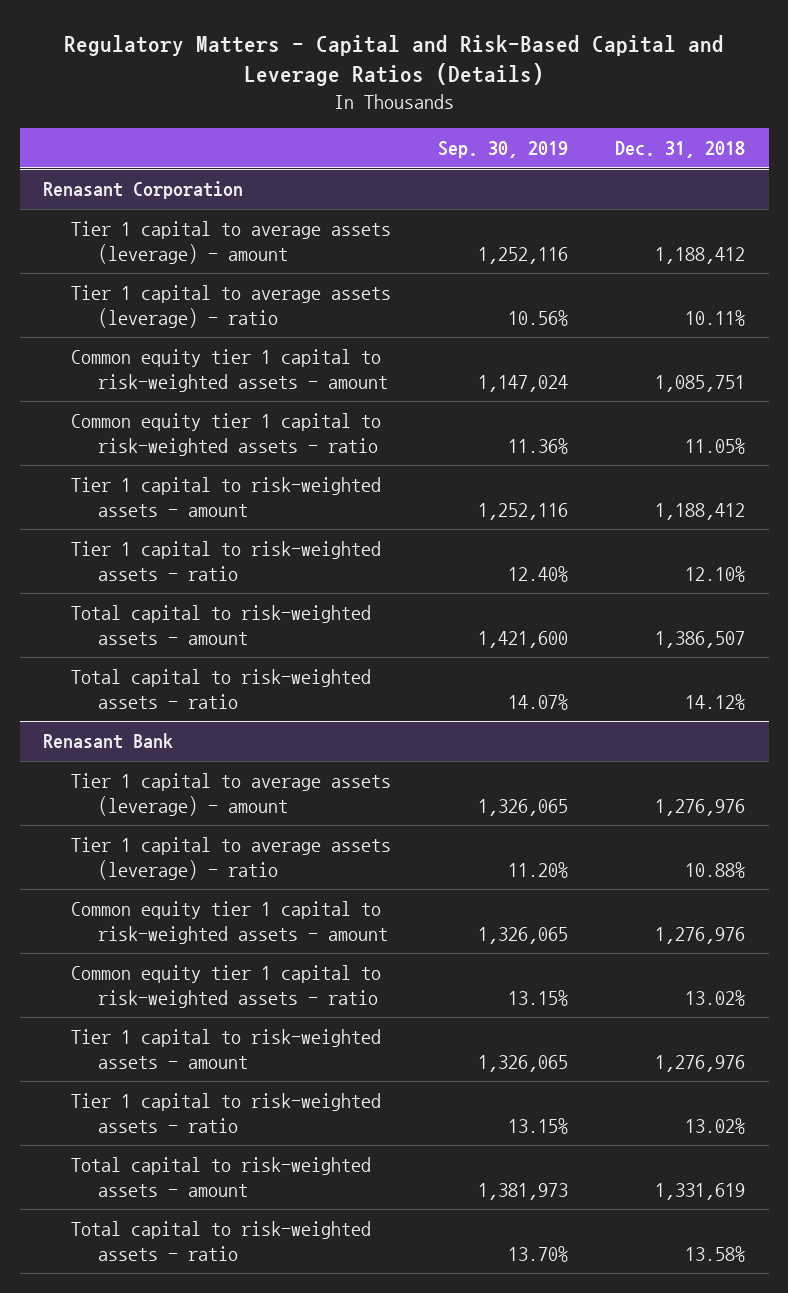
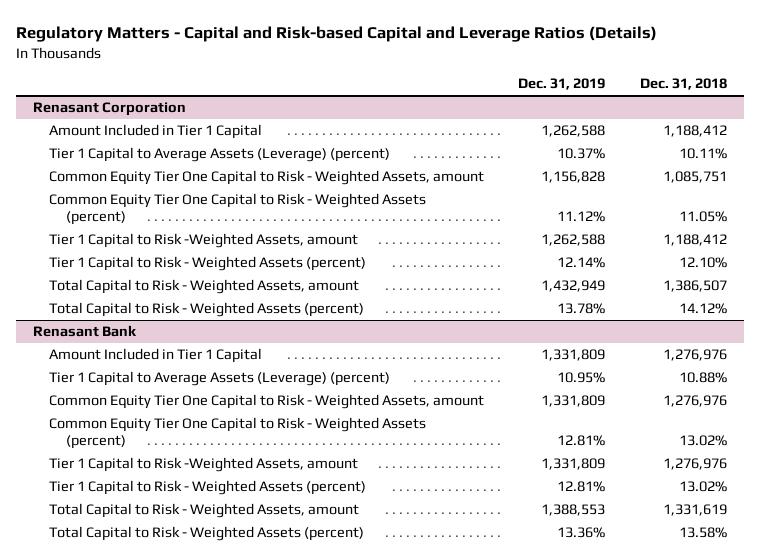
- Regulatory Matters - Capital and Risk-Based Capital and Leverage Ratios (Details)
+ Regulatory Matters - Capital and Risk-based Capital and Leverage Ratios (Details)
- | Sep. 30, 2019 | Dec. 31, 2018
+ | Dec. 31, 2019 | Dec. 31, 2018
@ Renasant Corporation
- Tier 1 capital to average assets (leverage) - amount | 1,252,116 | 1,188,412
- Tier 1 capital to average assets (leverage) - ratio | 10.56% | 10.11%
- Common equity tier 1 capital to risk-weighted assets - amount | 1,147,024 | 1,085,751
- Common equity tier 1 capital to risk-weighted assets - ratio | 11.36% | 11.05%
- Tier 1 capital to risk-weighted assets - amount | 1,252,116 | 1,188,412
- Tier 1 capital to risk-weighted assets - ratio | 12.40% | 12.10%
- Total capital to risk-weighted assets - amount | 1,421,600 | 1,386,507
- Total capital to risk-weighted assets - ratio | 14.07% | 14.12%
+ Amount Included in Tier 1 Capital | 1,262,588 | 1,188,412
+ Tier 1 Capital to Average Assets (Leverage) (percent) | 10.37% | 10.11%
+ Common Equity Tier One Capital to Risk - Weighted Assets, amount | 1,156,828 | 1,085,751
+ Common Equity Tier One Capital to Risk - Weighted Assets (percent) | 11.12% | 11.05%
+ Tier 1 Capital to Risk -Weighted Assets, amount | 1,262,588 | 1,188,412
+ Tier 1 Capital to Risk - Weighted Assets (percent) | 12.14% | 12.10%
+ Total Capital to Risk - Weighted Assets, amount | 1,432,949 | 1,386,507
+ Total Capital to Risk - Weighted Assets (percent) | 13.78% | 14.12%
@ Renasant Bank
- Tier 1 capital to average assets (leverage) - amount | 1,326,065 | 1,276,976
- Tier 1 capital to average assets (leverage) - ratio | 11.20% | 10.88%
- Common equity tier 1 capital to risk-weighted assets - amount | 1,326,065 | 1,276,976
- Common equity tier 1 capital to risk-weighted assets - ratio | 13.15% | 13.02%
- Tier 1 capital to risk-weighted assets - amount | 1,326,065 | 1,276,976
- Tier 1 capital to risk-weighted assets - ratio | 13.15% | 13.02%
- Total capital to risk-weighted assets - amount | 1,381,973 | 1,331,619
- Total capital to risk-weighted assets - ratio | 13.70% | 13.58%
+ Amount Included in Tier 1 Capital | 1,331,809 | 1,276,976
+ Tier 1 Capital to Average Assets (Leverage) (percent) | 10.95% | 10.88%
+ Common Equity Tier One Capital to Risk - Weighted Assets, amount | 1,331,809 | 1,276,976
+ Common Equity Tier One Capital to Risk - Weighted Assets (percent) | 12.81% | 13.02%
+ Tier 1 Capital to Risk -Weighted Assets, amount | 1,331,809 | 1,276,976
+ Tier 1 Capital to Risk - Weighted Assets (percent) | 12.81% | 13.02%
+ Total Capital to Risk - Weighted Assets, amount | 1,388,553 | 1,331,619
+ Total Capital to Risk - Weighted Assets (percent) | 13.36% | 13.58%

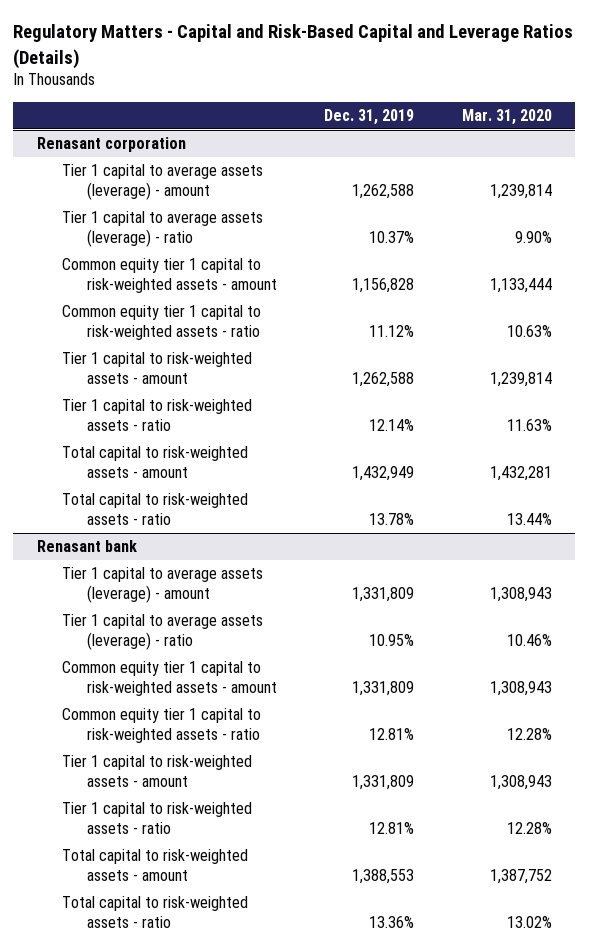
- Regulatory Matters - Capital and Risk-based Capital and Leverage Ratios (Details)
+ Regulatory Matters - Capital and Risk-Based Capital and Leverage Ratios (Details)
- | Dec. 31, 2019 | Dec. 31, 2018
+ | Dec. 31, 2019 | Mar. 31, 2020
- Renasant Corporation
- Amount Included in Tier 1 Capital | 1,262,588 | 1,188,412
- Tier 1 Capital to Average Assets (Leverage) (percent) | 10.37% | 10.11%
- Common Equity Tier One Capital to Risk - Weighted Assets, amount | 1,156,828 | 1,085,751
- Common Equity Tier One Capital to Risk - Weighted Assets (percent) | 11.12% | 11.05%
- Tier 1 Capital to Risk -Weighted Assets, amount | 1,262,588 | 1,188,412
- Tier 1 Capital to Risk - Weighted Assets (percent) | 12.14% | 12.10%
- Total Capital to Risk - Weighted Assets, amount | 1,432,949 | 1,386,507
- Total Capital to Risk - Weighted Assets (percent) | 13.78% | 14.12%
- Renasant Bank
- Amount Included in Tier 1 Capital | 1,331,809 | 1,276,976
- Tier 1 Capital to Average Assets (Leverage) (percent) | 10.95% | 10.88%
- Common Equity Tier One Capital to Risk - Weighted Assets, amount | 1,331,809 | 1,276,976
- Common Equity Tier One Capital to Risk - Weighted Assets (percent) | 12.81% | 13.02%
- Tier 1 Capital to Risk -Weighted Assets, amount | 1,331,809 | 1,276,976
- Tier 1 Capital to Risk - Weighted Assets (percent) | 12.81% | 13.02%
- Total Capital to Risk - Weighted Assets, amount | 1,388,553 | 1,331,619
- Total Capital to Risk - Weighted Assets (percent) | 13.36% | 13.58%
+ Renasant corporation
+ Tier 1 capital to average assets (leverage) - amount | 1,262,588 | 1,239,814
+ Tier 1 capital to average assets (leverage) - ratio | 10.37% | 9.90%
+ Common equity tier 1 capital to risk-weighted assets - amount | 1,156,828 | 1,133,444
+ Common equity tier 1 capital to risk-weighted assets - ratio | 11.12% | 10.63%
+ Tier 1 capital to risk-weighted assets - amount | 1,262,588 | 1,239,814
+ Tier 1 capital to risk-weighted assets - ratio | 12.14% | 11.63%
+ Total capital to risk-weighted assets - amount | 1,432,949 | 1,432,281
+ Total capital to risk-weighted assets - ratio | 13.78% | 13.44%
+ Renasant bank
+ Tier 1 capital to average assets (leverage) - amount | 1,331,809 | 1,308,943
+ Tier 1 capital to average assets (leverage) - ratio | 10.95% | 10.46%
+ Common equity tier 1 capital to risk-weighted assets - amount | 1,331,809 | 1,308,943
+ Common equity tier 1 capital to risk-weighted assets - ratio | 12.81% | 12.28%
+ Tier 1 capital to risk-weighted assets - amount | 1,331,809 | 1,308,943
+ Tier 1 capital to risk-weighted assets - ratio | 12.81% | 12.28%
+ Total capital to risk-weighted assets - amount | 1,388,553 | 1,387,752
+ Total capital to risk-weighted assets - ratio | 13.36% | 13.02%

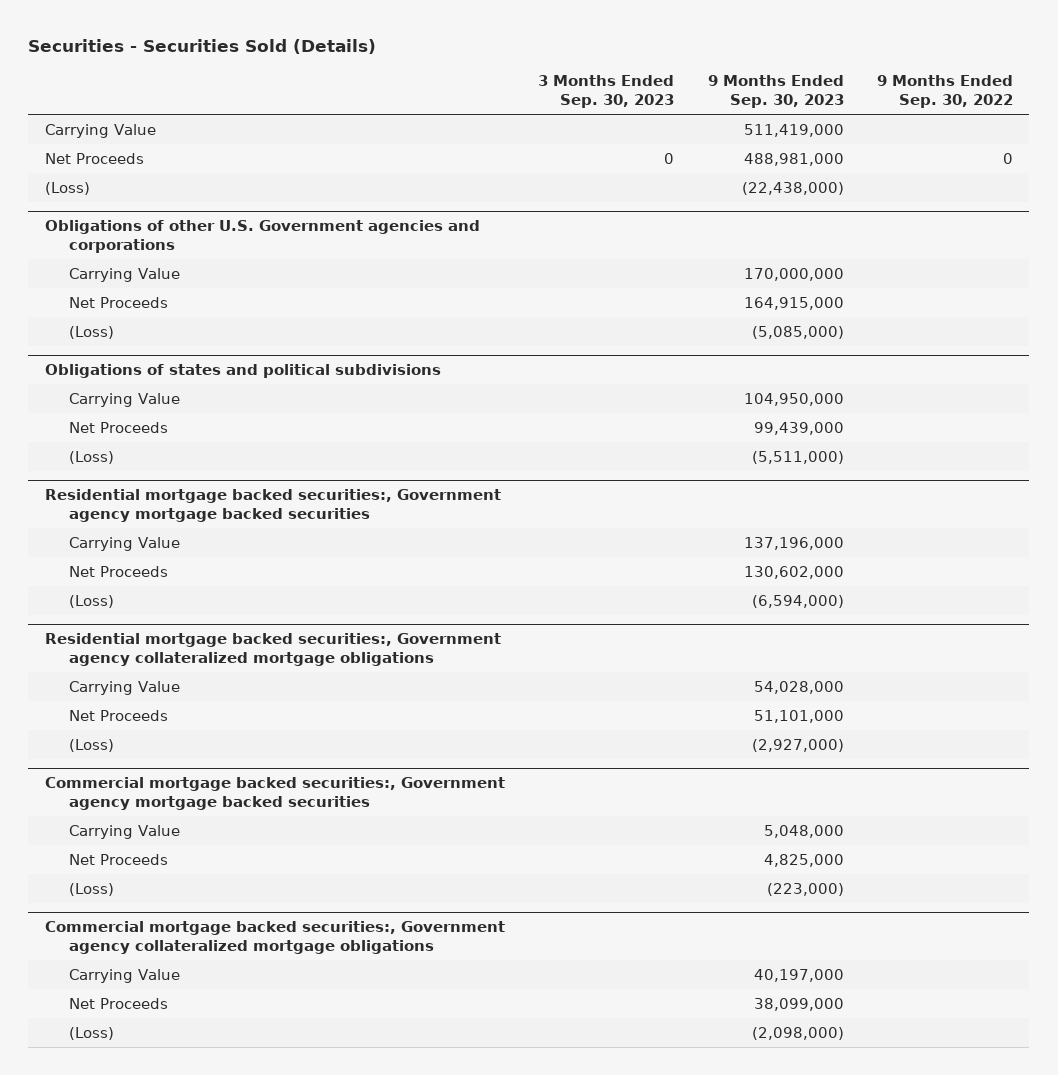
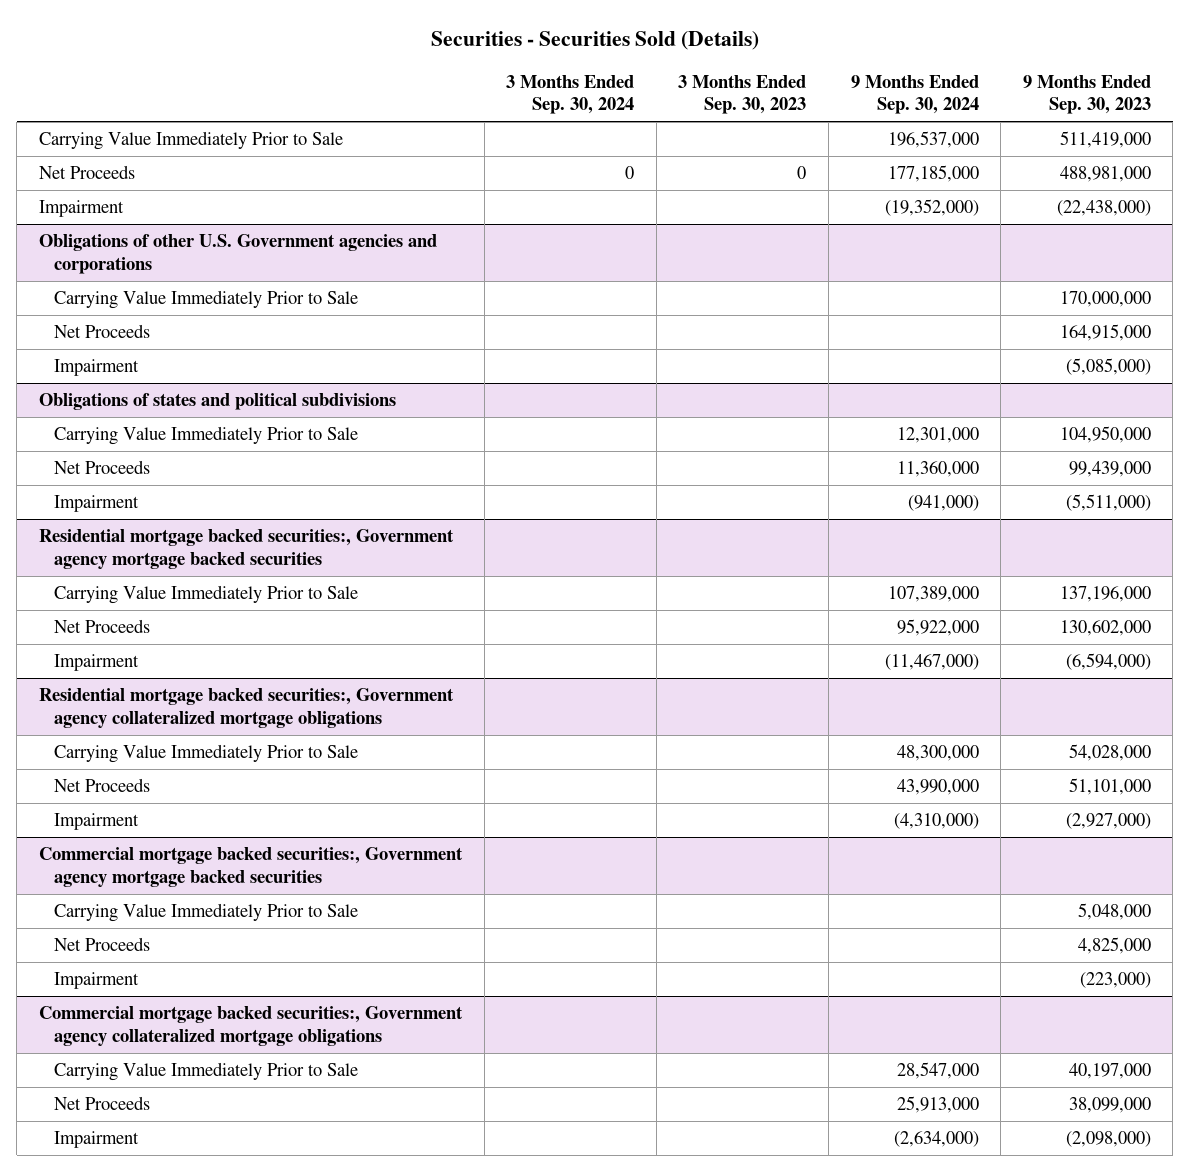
- | 3 Months Ended Sep. 30, 2023 | 9 Months Ended Sep. 30, 2023 | 9 Months Ended Sep. 30, 2022
+ | 3 Months Ended Sep. 30, 2024 | 3 Months Ended Sep. 30, 2023 | 9 Months Ended Sep. 30, 2024 | 9 Months Ended Sep. 30, 2023
- Carrying Value | | 511,419,000 |
+ Carrying Value Immediately Prior to Sale | | | 196,537,000 | 511,419,000
- (Loss) | | (22,438,000) |
+ Impairment | | | (19,352,000) | (22,438,000)
@ Obligations of other U.S. Government agencies and corporations
- Carrying Value | | 170,000,000 |
+ Carrying Value Immediately Prior to Sale | | | | 170,000,000
- (Loss) | | (5,085,000) |
+ Impairment | | | | (5,085,000)
@ Obligations of states and political subdivisions
- Carrying Value | | 104,950,000 |
+ Carrying Value Immediately Prior to Sale | | | 12,301,000 | 104,950,000
- (Loss) | | (5,511,000) |
+ Impairment | | | (941,000) | (5,511,000)
@ Residential mortgage backed securities:, Government agency mortgage backed securities
- Carrying Value | | 137,196,000 |
+ Carrying Value Immediately Prior to Sale | | | 107,389,000 | 137,196,000
- (Loss) | | (6,594,000) |
+ Impairment | | | (11,467,000) | (6,594,000)
@ Residential mortgage backed securities:, Government agency collateralized mortgage obligations
- Carrying Value | | 54,028,000 |
+ Carrying Value Immediately Prior to Sale | | | 48,300,000 | 54,028,000
- (Loss) | | (2,927,000) |
+ Impairment | | | (4,310,000) | (2,927,000)
@ Commercial mortgage backed securities:, Government agency mortgage backed securities
- Carrying Value | | 5,048,000 |
+ Carrying Value Immediately Prior to Sale | | | | 5,048,000
- (Loss) | | (223,000) |
+ Impairment | | | | (223,000)
@ Commercial mortgage backed securities:, Government agency collateralized mortgage obligations
- Carrying Value | | 40,197,000 |
+ Carrying Value Immediately Prior to Sale | | | 28,547,000 | 40,197,000
- (Loss) | | (2,098,000) |
+ Impairment | | | (2,634,000) | (2,098,000)

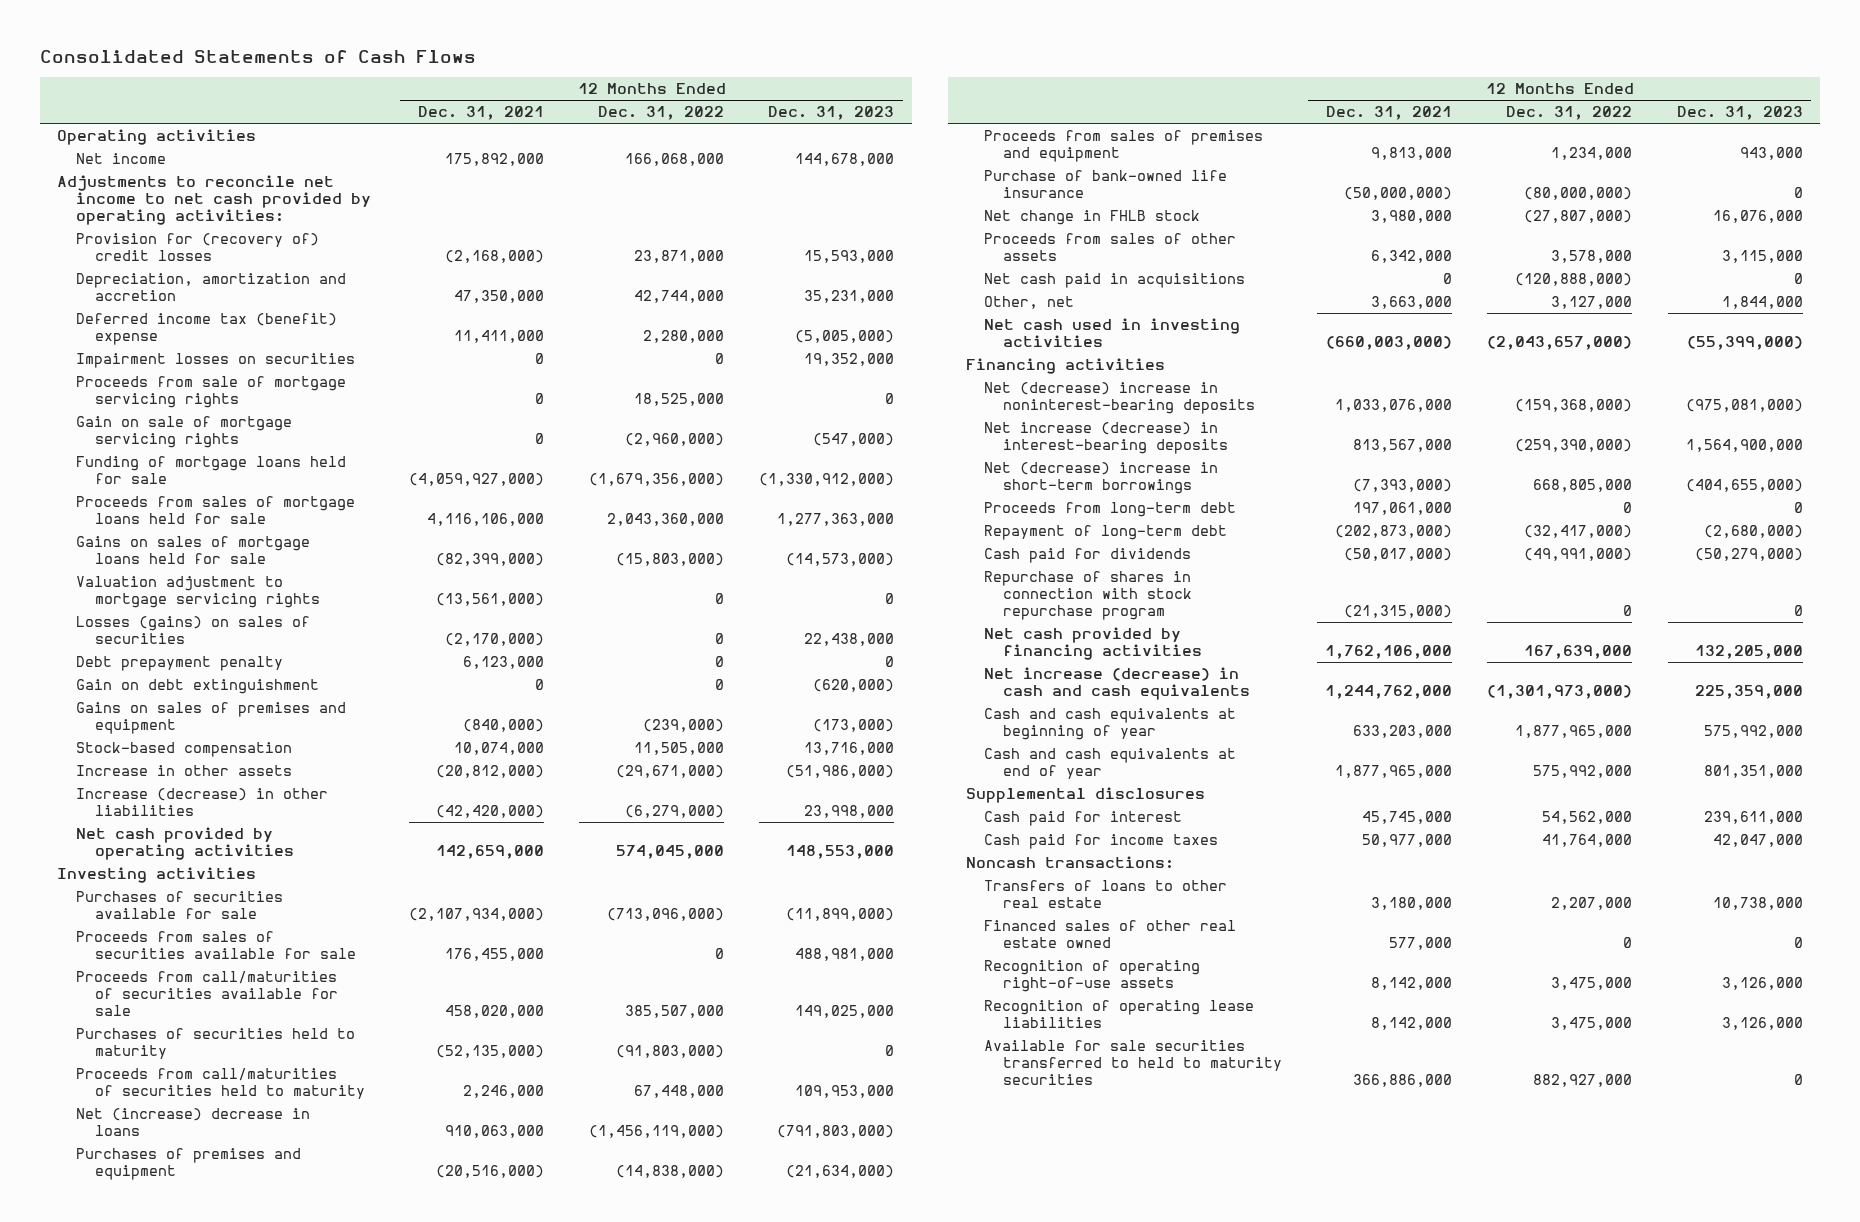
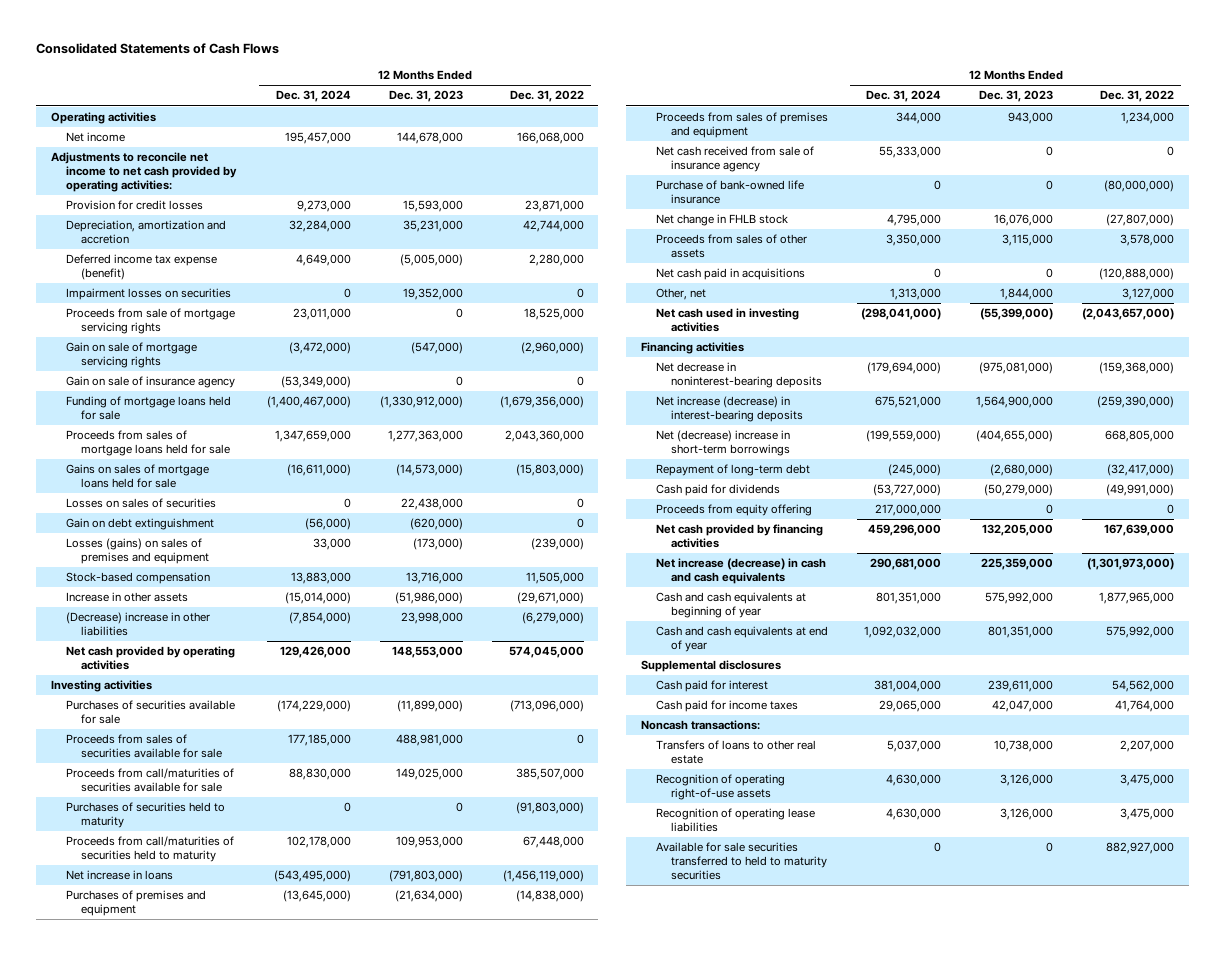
- | 12 Months Ended Dec. 31, 2021 | 12 Months Ended Dec. 31, 2022 | 12 Months Ended Dec. 31, 2023
+ | 12 Months Ended Dec. 31, 2024 | 12 Months Ended Dec. 31, 2023 | 12 Months Ended Dec. 31, 2022
- Provision for (recovery of) credit losses | (2,168,000) | 23,871,000 | 15,593,000
+ Provision for credit losses | 9,273,000 | 15,593,000 | 23,871,000
- Deferred income tax (benefit) expense | 11,411,000 | 2,280,000 | (5,005,000)
+ Deferred income tax expense (benefit) | 4,649,000 | (5,005,000) | 2,280,000
+ Gain on sale of insurance agency | (53,349,000) | 0 | 0
- Valuation adjustment to mortgage servicing rights | (13,561,000) | 0 | 0
- Losses (gains) on sales of securities | (2,170,000) | 0 | 22,438,000
- Debt prepayment penalty | 6,123,000 | 0 | 0
+ Losses on sales of securities | 0 | 22,438,000 | 0
- Gains on sales of premises and equipment | (840,000) | (239,000) | (173,000)
+ Losses (gains) on sales of premises and equipment | 33,000 | (173,000) | (239,000)
- Increase (decrease) in other liabilities | (42,420,000) | (6,279,000) | 23,998,000
+ (Decrease) increase in other liabilities | (7,854,000) | 23,998,000 | (6,279,000)
- Net (increase) decrease in loans | 910,063,000 | (1,456,119,000) | (791,803,000)
+ Net increase in loans | (543,495,000) | (791,803,000) | (1,456,119,000)
+ Net cash received from sale of insurance agency | 55,333,000 | 0 | 0
- Net (decrease) increase in noninterest-bearing deposits | 1,033,076,000 | (159,368,000) | (975,081,000)
+ Net decrease in noninterest-bearing deposits | (179,694,000) | (975,081,000) | (159,368,000)
- Proceeds from long-term debt | 197,061,000 | 0 | 0
- Repurchase of shares in connection with stock repurchase program | (21,315,000) | 0 | 0
+ Proceeds from equity offering | 217,000,000 | 0 | 0
- Financed sales of other real estate owned | 577,000 | 0 | 0

